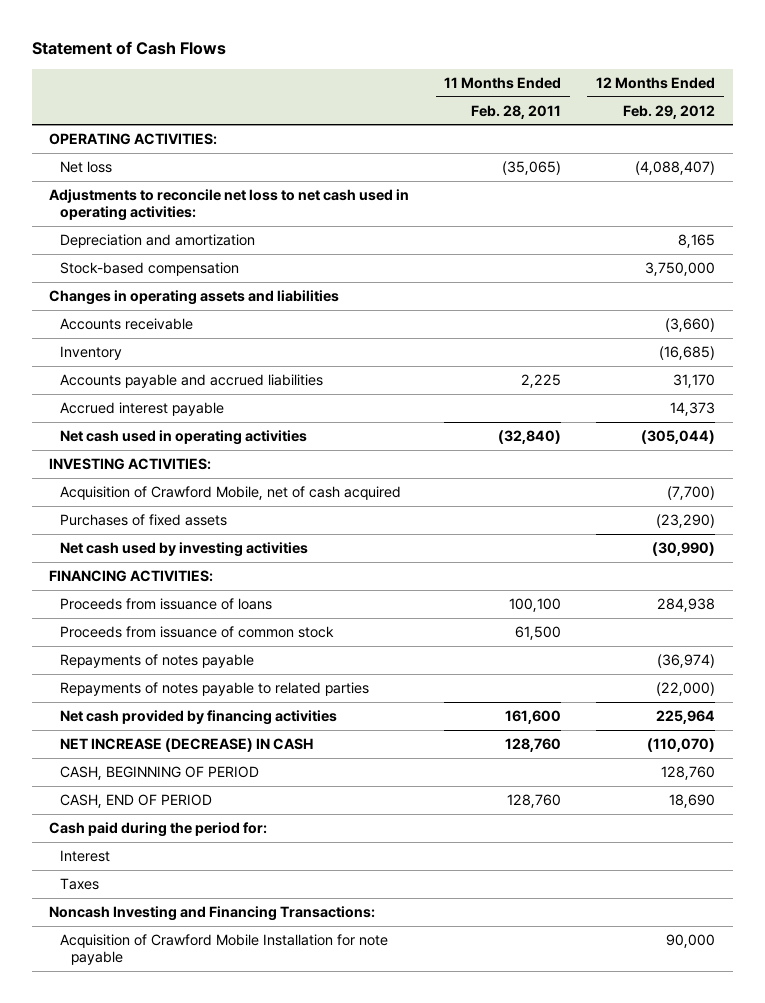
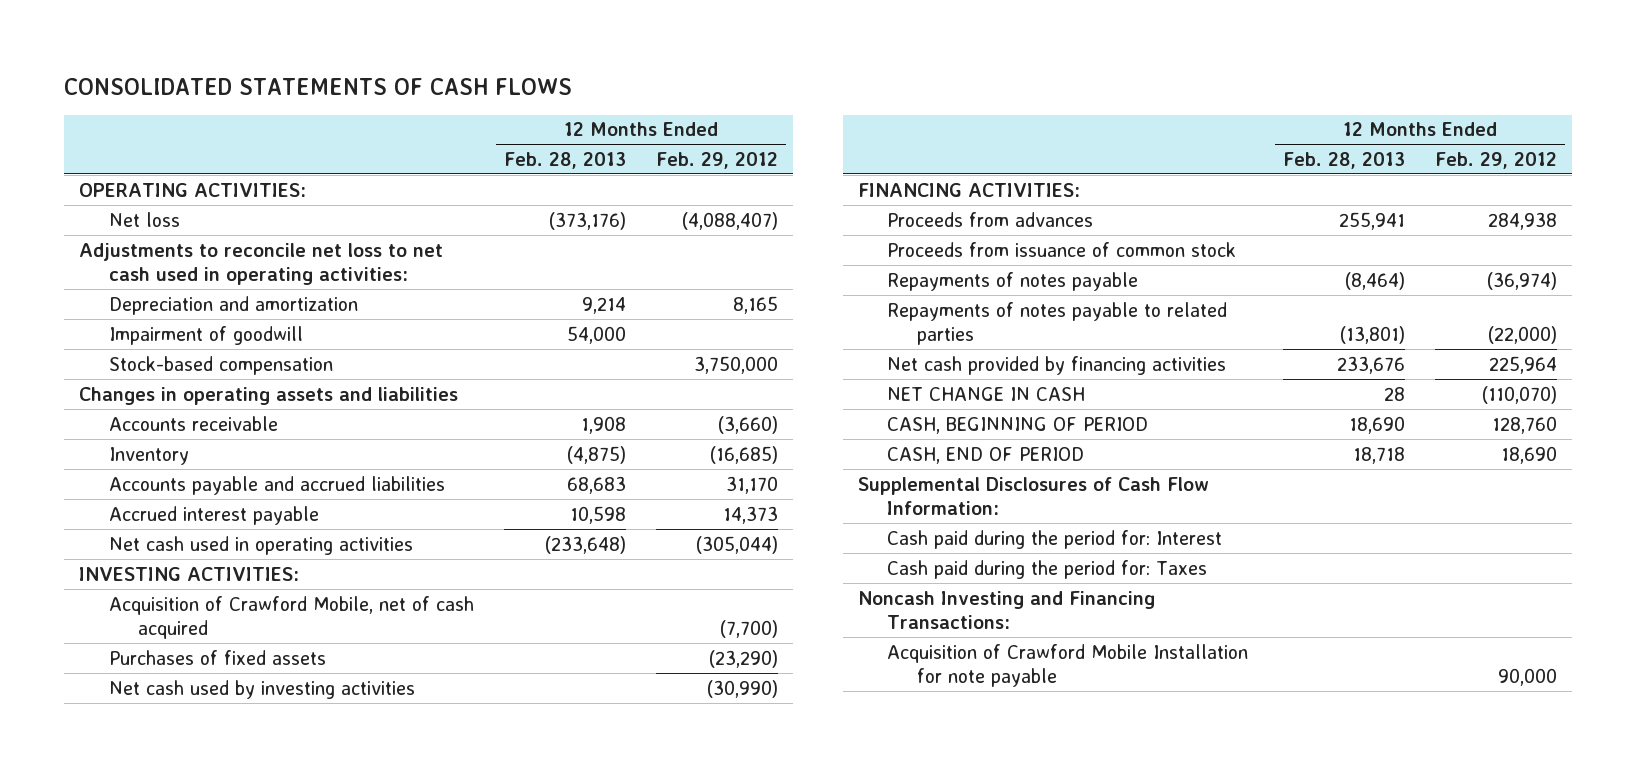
- Statement of Cash Flows
+ CONSOLIDATED STATEMENTS OF CASH FLOWS
- | 11 Months Ended Feb. 28, 2011 | 12 Months Ended Feb. 29, 2012
+ | 12 Months Ended Feb. 28, 2013 | 12 Months Ended Feb. 29, 2012
+ Impairment of goodwill | 54,000 |
- Proceeds from issuance of loans | 100,100 | 284,938
+ Proceeds from advances | 255,941 | 284,938
- NET INCREASE (DECREASE) IN CASH | 128,760 | (110,070)
+ NET CHANGE IN CASH | 28 | (110,070)
- Cash paid during the period for:
- Interest
- Taxes
+ Supplemental Disclosures of Cash Flow Information:
+ Cash paid during the period for: Interest
+ Cash paid during the period for: Taxes

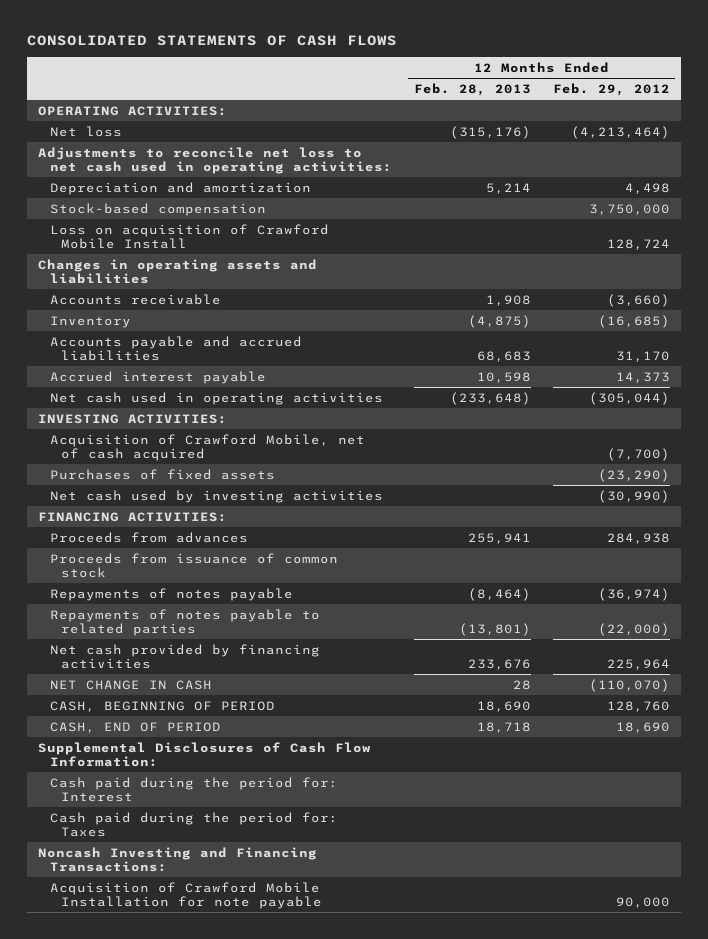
- Net loss | (373,176) | (4,088,407)
+ Net loss | (315,176) | (4,213,464)
- Depreciation and amortization | 9,214 | 8,165
- Impairment of goodwill | 54,000 |
+ Depreciation and amortization | 5,214 | 4,498
+ Loss on acquisition of Crawford Mobile Install | | 128,724

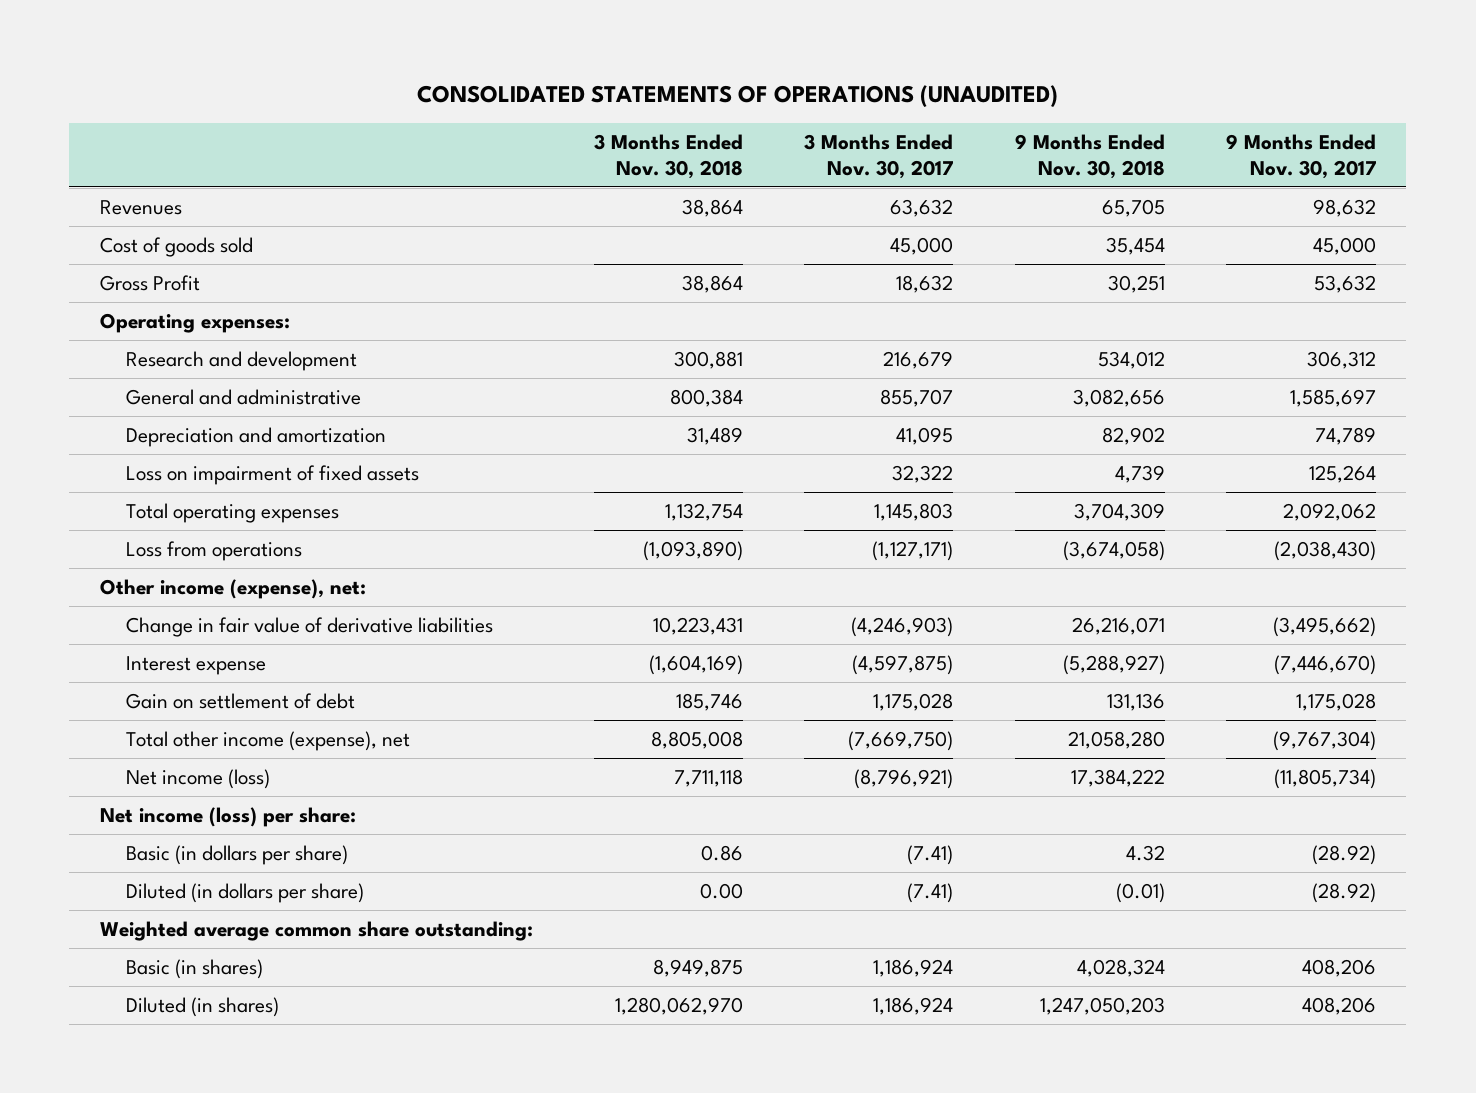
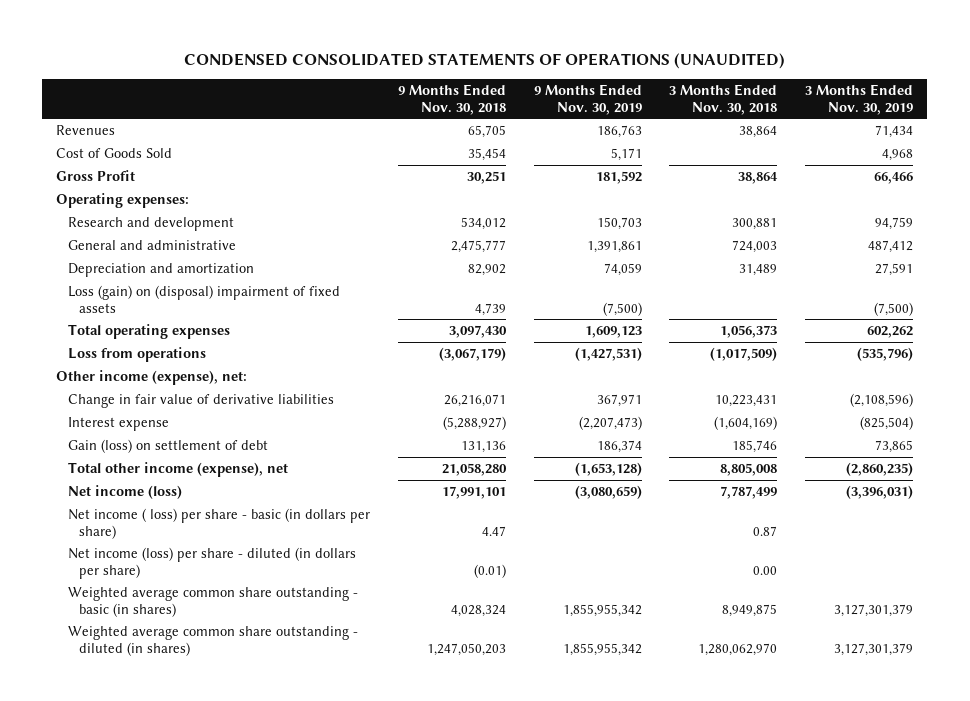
- CONSOLIDATED STATEMENTS OF OPERATIONS (UNAUDITED)
+ CONDENSED CONSOLIDATED STATEMENTS OF OPERATIONS (UNAUDITED)
- | 3 Months Ended Nov. 30, 2018 | 3 Months Ended Nov. 30, 2017 | 9 Months Ended Nov. 30, 2018 | 9 Months Ended Nov. 30, 2017
+ | 9 Months Ended Nov. 30, 2018 | 9 Months Ended Nov. 30, 2019 | 3 Months Ended Nov. 30, 2018 | 3 Months Ended Nov. 30, 2019
- Cost of goods sold | | 45,000 | 35,454 | 45,000
+ Cost of Goods Sold | 35,454 | 5,171 | | 4,968
- General and administrative | 800,384 | 855,707 | 3,082,656 | 1,585,697
+ General and administrative | 2,475,777 | 1,391,861 | 724,003 | 487,412
- Loss on impairment of fixed assets | | 32,322 | 4,739 | 125,264
- Total operating expenses | 1,132,754 | 1,145,803 | 3,704,309 | 2,092,062
- Loss from operations | (1,093,890) | (1,127,171) | (3,674,058) | (2,038,430)
+ Loss (gain) on (disposal) impairment of fixed assets | 4,739 | (7,500) | | (7,500)
+ Total operating expenses | 3,097,430 | 1,609,123 | 1,056,373 | 602,262
+ Loss from operations | (3,067,179) | (1,427,531) | (1,017,509) | (535,796)
- Gain on settlement of debt | 185,746 | 1,175,028 | 131,136 | 1,175,028
+ Gain (loss) on settlement of debt | 131,136 | 186,374 | 185,746 | 73,865
- Net income (loss) | 7,711,118 | (8,796,921) | 17,384,222 | (11,805,734)
- Net income (loss) per share:
- Basic (in dollars per share) | 0.86 | (7.41) | 4.32 | (28.92)
- Diluted (in dollars per share) | 0.00 | (7.41) | (0.01) | (28.92)
- Weighted average common share outstanding:
- Basic (in shares) | 8,949,875 | 1,186,924 | 4,028,324 | 408,206
- Diluted (in shares) | 1,280,062,970 | 1,186,924 | 1,247,050,203 | 408,206
+ Net income (loss) | 17,991,101 | (3,080,659) | 7,787,499 | (3,396,031)
+ Net income ( loss) per share - basic (in dollars per share) | 4.47 | | 0.87 |
+ Net income (loss) per share - diluted (in dollars per share) | (0.01) | | 0.00 |
+ Weighted average common share outstanding - basic (in shares) | 4,028,324 | 1,855,955,342 | 8,949,875 | 3,127,301,379
+ Weighted average common share outstanding - diluted (in shares) | 1,247,050,203 | 1,855,955,342 | 1,280,062,970 | 3,127,301,379

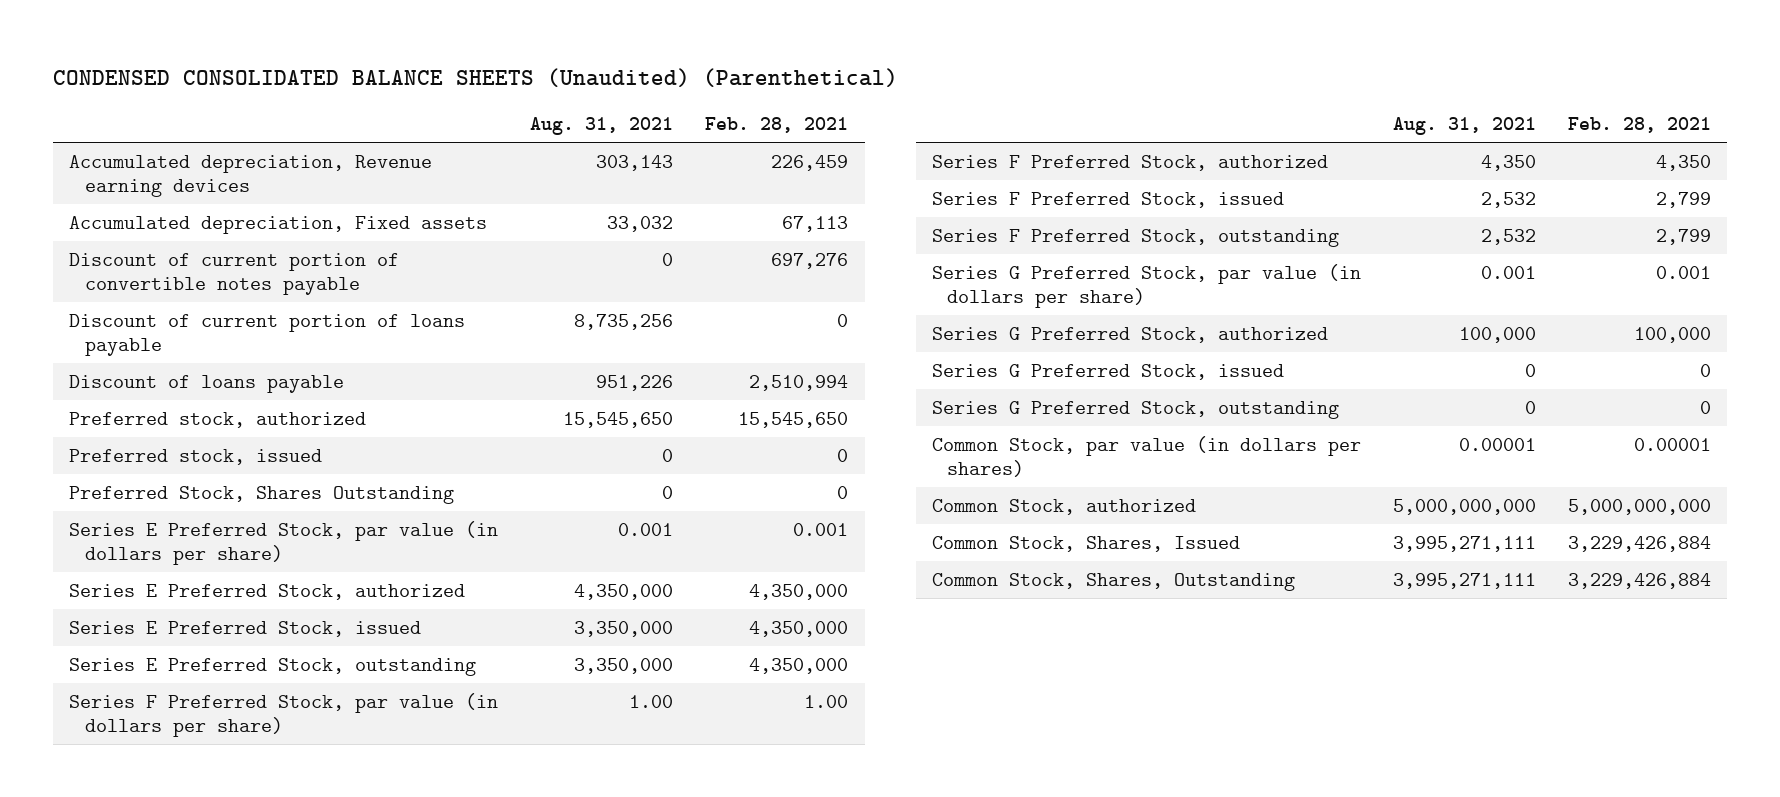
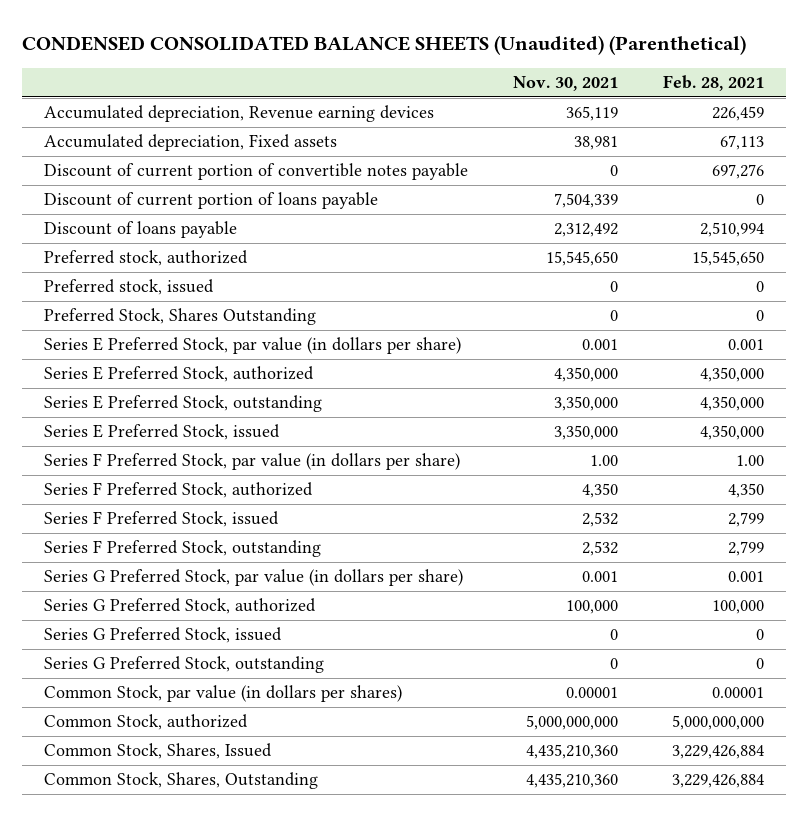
- | Aug. 31, 2021 | Feb. 28, 2021
+ | Nov. 30, 2021 | Feb. 28, 2021
moved down: Series E Preferred Stock, issued | 3,350,000 | 4,350,000

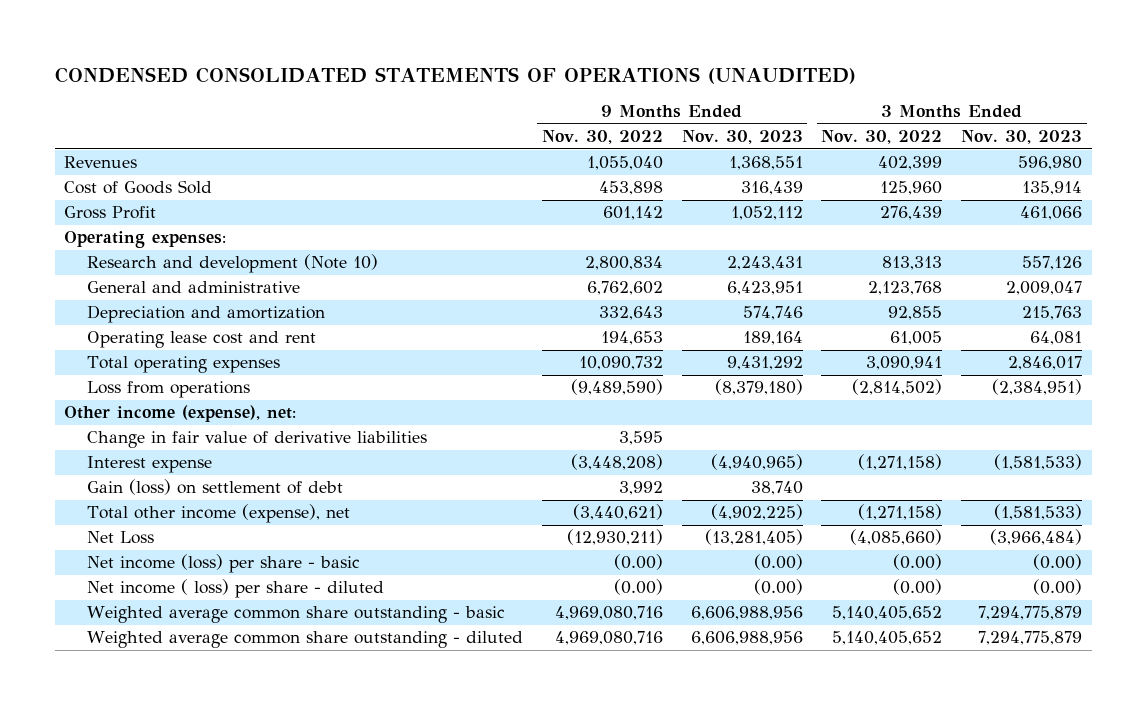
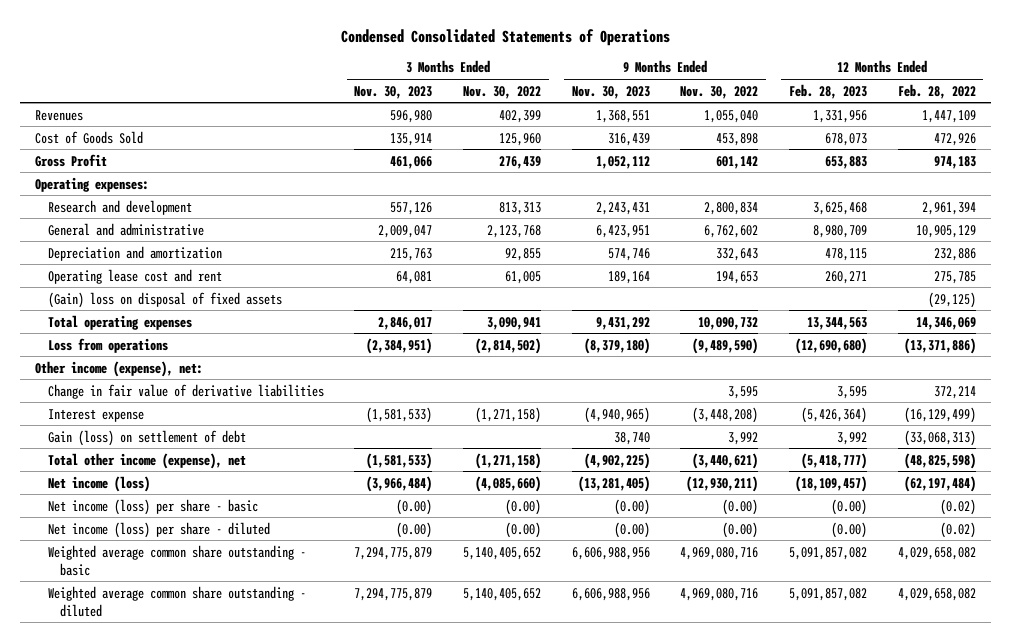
- CONDENSED CONSOLIDATED STATEMENTS OF OPERATIONS (UNAUDITED)
+ Condensed Consolidated Statements of Operations
- | 9 Months Ended Nov. 30, 2022 | 9 Months Ended Nov. 30, 2023 | 3 Months Ended Nov. 30, 2022 | 3 Months Ended Nov. 30, 2023
+ | 3 Months Ended Nov. 30, 2023 | 3 Months Ended Nov. 30, 2022 | 9 Months Ended Nov. 30, 2023 | 9 Months Ended Nov. 30, 2022 | 12 Months Ended Feb. 28, 2023 | 12 Months Ended Feb. 28, 2022
- Research and development (Note 10) | 2,800,834 | 2,243,431 | 813,313 | 557,126
+ Research and development | 557,126 | 813,313 | 2,243,431 | 2,800,834 | 3,625,468 | 2,961,394
+ (Gain) loss on disposal of fixed assets | | | | | | (29,125)
- Net Loss | (12,930,211) | (13,281,405) | (4,085,660) | (3,966,484)
+ Net income (loss) | (3,966,484) | (4,085,660) | (13,281,405) | (12,930,211) | (18,109,457) | (62,197,484)
- Net income ( loss) per share - diluted | (0.00) | (0.00) | (0.00) | (0.00)
+ Net income (loss) per share - diluted | (0.00) | (0.00) | (0.00) | (0.00) | (0.00) | (0.02)

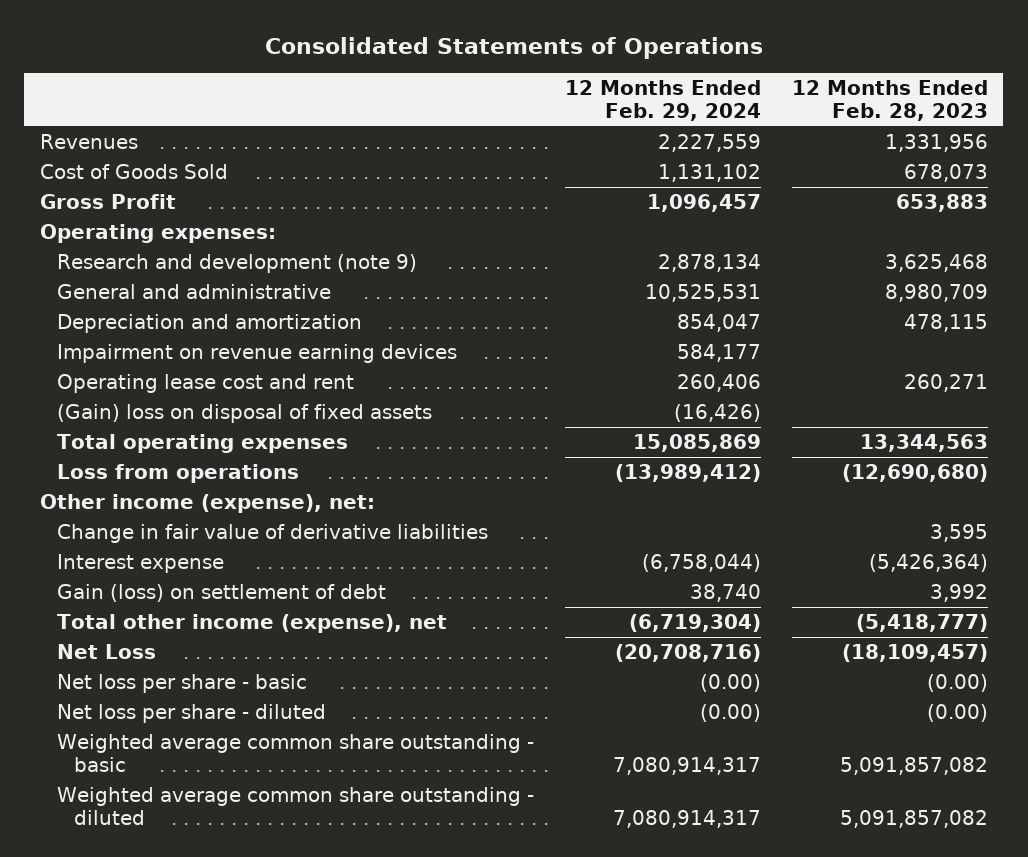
- Condensed Consolidated Statements of Operations
+ Consolidated Statements of Operations
- | 3 Months Ended Nov. 30, 2023 | 3 Months Ended Nov. 30, 2022 | 9 Months Ended Nov. 30, 2023 | 9 Months Ended Nov. 30, 2022 | 12 Months Ended Feb. 28, 2023 | 12 Months Ended Feb. 28, 2022
+ | 12 Months Ended Feb. 29, 2024 | 12 Months Ended Feb. 28, 2023
- Research and development | 557,126 | 813,313 | 2,243,431 | 2,800,834 | 3,625,468 | 2,961,394
+ Research and development (note 9) | 2,878,134 | 3,625,468
+ Impairment on revenue earning devices | 584,177 |
- Net income (loss) | (3,966,484) | (4,085,660) | (13,281,405) | (12,930,211) | (18,109,457) | (62,197,484)
- Net income (loss) per share - basic | (0.00) | (0.00) | (0.00) | (0.00) | (0.00) | (0.02)
- Net income (loss) per share - diluted | (0.00) | (0.00) | (0.00) | (0.00) | (0.00) | (0.02)
+ Net Loss | (20,708,716) | (18,109,457)
+ Net loss per share - basic | (0.00) | (0.00)
+ Net loss per share - diluted | (0.00) | (0.00)

